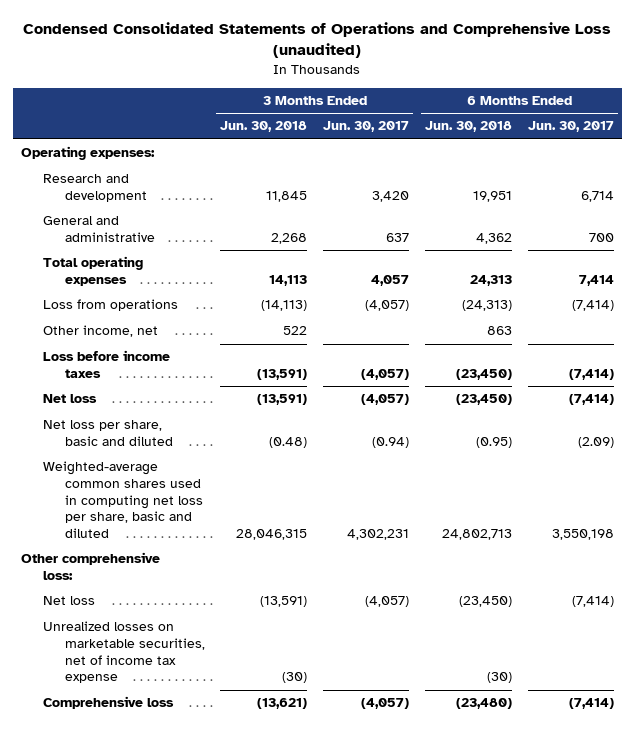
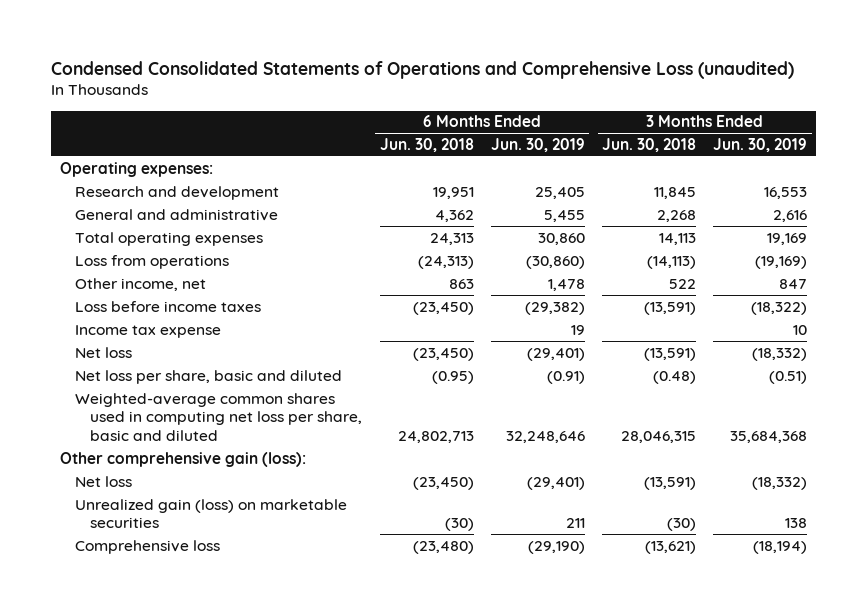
- | 3 Months Ended Jun. 30, 2018 | 3 Months Ended Jun. 30, 2017 | 6 Months Ended Jun. 30, 2018 | 6 Months Ended Jun. 30, 2017
+ | 6 Months Ended Jun. 30, 2018 | 6 Months Ended Jun. 30, 2019 | 3 Months Ended Jun. 30, 2018 | 3 Months Ended Jun. 30, 2019
+ Income tax expense | | 19 | | 10
- Other comprehensive loss:
+ Other comprehensive gain (loss):
- Unrealized losses on marketable securities, net of income tax expense | (30) | | (30) |
+ Unrealized gain (loss) on marketable securities | (30) | 211 | (30) | 138

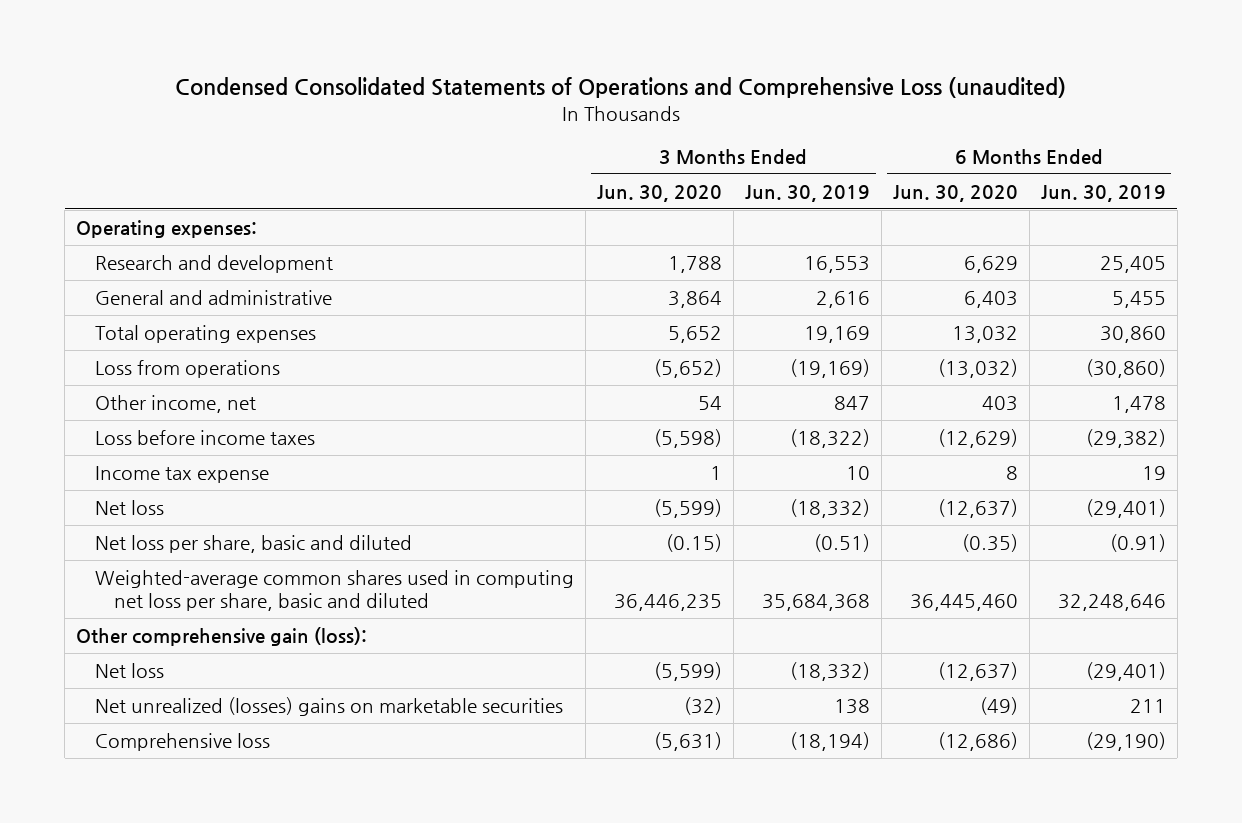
- | 6 Months Ended Jun. 30, 2018 | 6 Months Ended Jun. 30, 2019 | 3 Months Ended Jun. 30, 2018 | 3 Months Ended Jun. 30, 2019
+ | 3 Months Ended Jun. 30, 2020 | 3 Months Ended Jun. 30, 2019 | 6 Months Ended Jun. 30, 2020 | 6 Months Ended Jun. 30, 2019
- Unrealized gain (loss) on marketable securities | (30) | 211 | (30) | 138
+ Net unrealized (losses) gains on marketable securities | (32) | 138 | (49) | 211

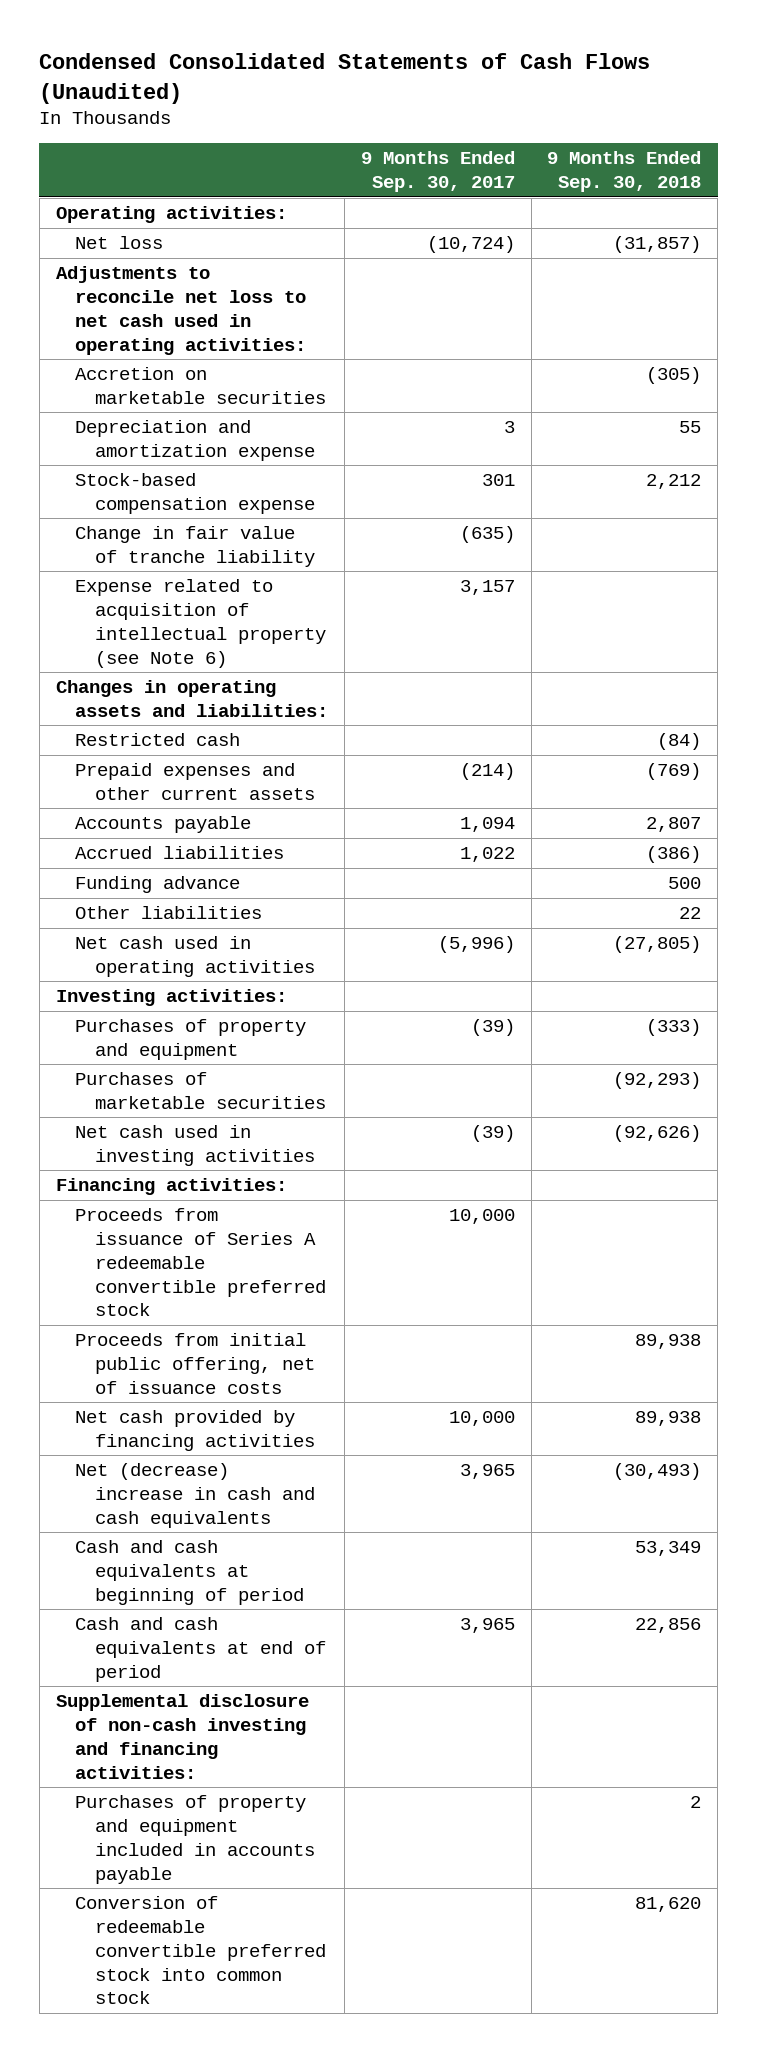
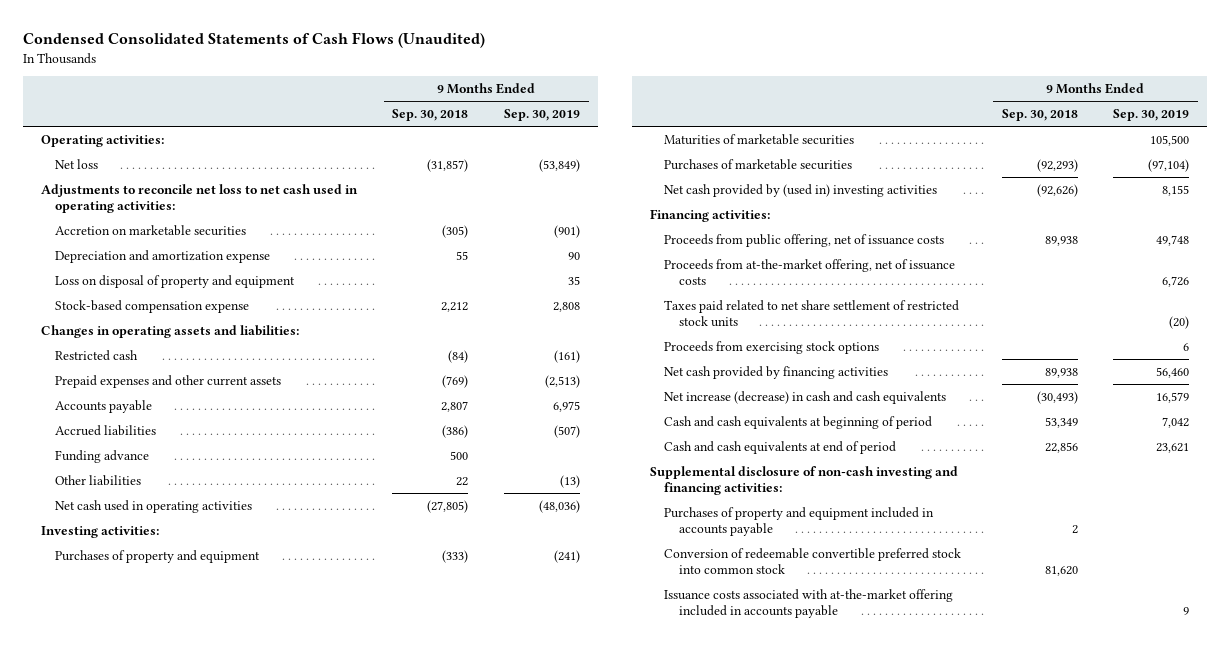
- | 9 Months Ended Sep. 30, 2017 | 9 Months Ended Sep. 30, 2018
+ | 9 Months Ended Sep. 30, 2018 | 9 Months Ended Sep. 30, 2019
+ Loss on disposal of property and equipment | | 35
- Change in fair value of tranche liability | (635) |
- Expense related to acquisition of intellectual property (see Note 6) | 3,157 |
+ Maturities of marketable securities | | 105,500
- Net cash used in investing activities | (39) | (92,626)
+ Net cash provided by (used in) investing activities | (92,626) | 8,155
- Proceeds from issuance of Series A redeemable convertible preferred stock | 10,000 |
- Proceeds from initial public offering, net of issuance costs | | 89,938
+ Proceeds from public offering, net of issuance costs | 89,938 | 49,748
+ Proceeds from at-the-market offering, net of issuance costs | | 6,726
+ Taxes paid related to net share settlement of restricted stock units | | (20)
+ Proceeds from exercising stock options | | 6
- Net (decrease) increase in cash and cash equivalents | 3,965 | (30,493)
+ Net increase (decrease) in cash and cash equivalents | (30,493) | 16,579
+ Issuance costs associated with at-the-market offering included in accounts payable | | 9

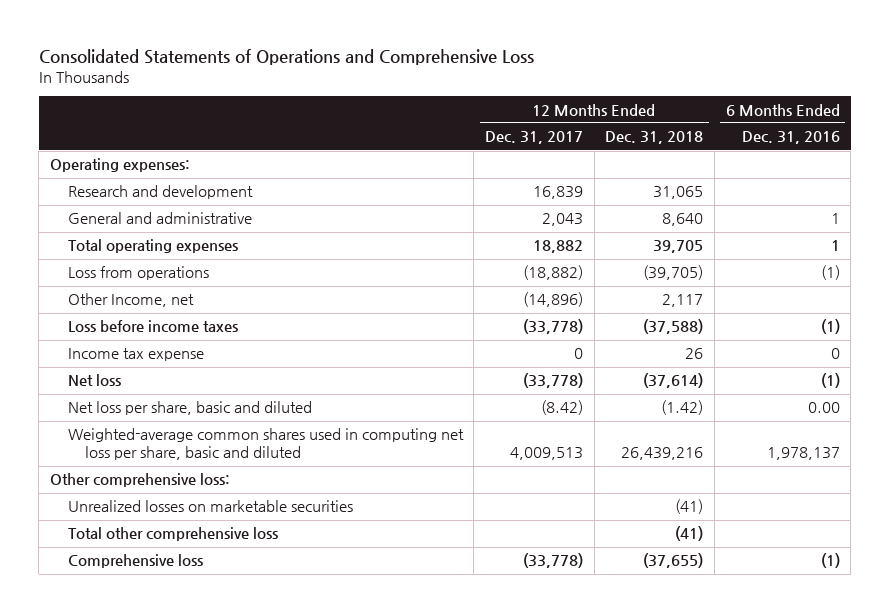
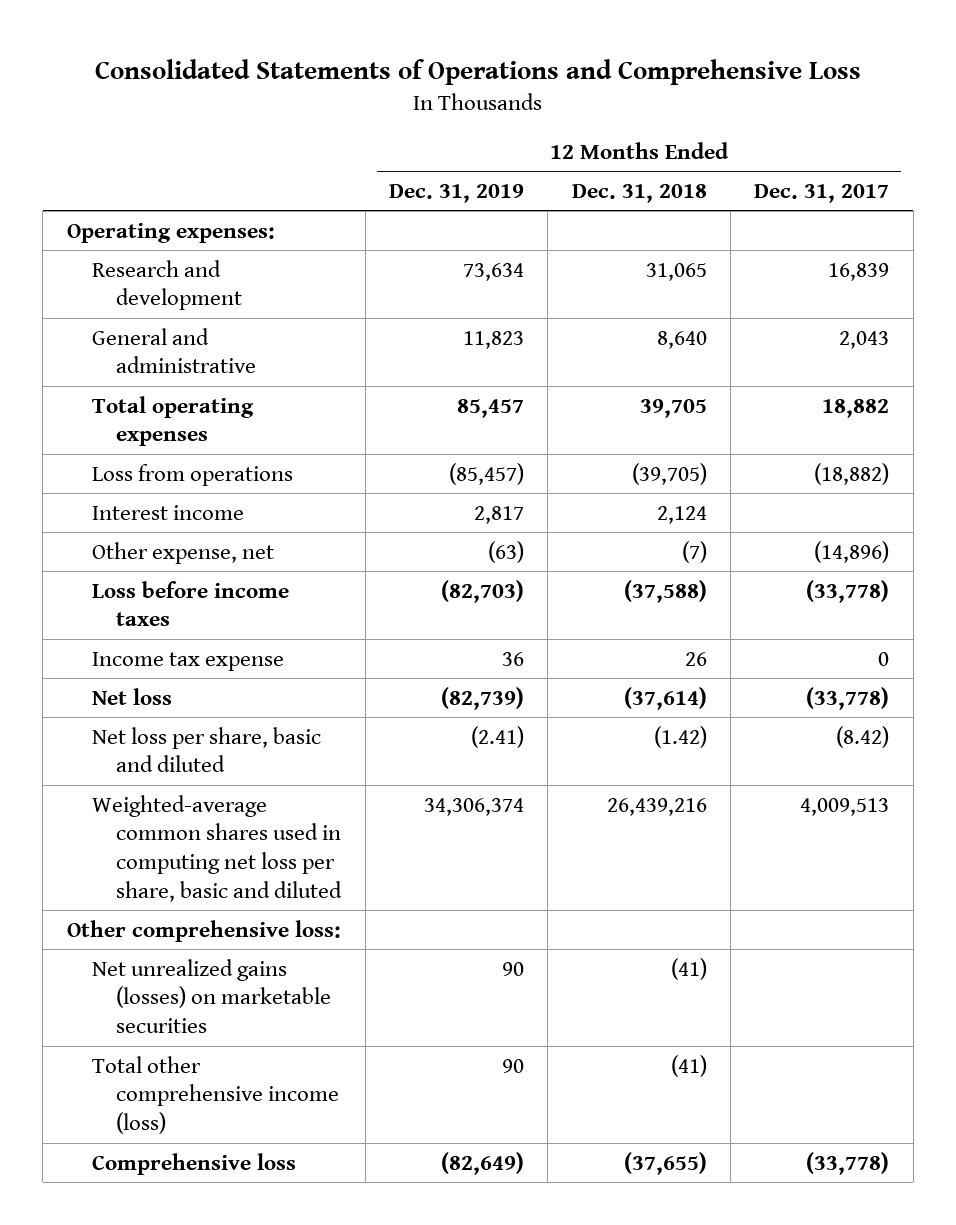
- | 12 Months Ended Dec. 31, 2017 | 12 Months Ended Dec. 31, 2018 | 6 Months Ended Dec. 31, 2016
+ | 12 Months Ended Dec. 31, 2019 | 12 Months Ended Dec. 31, 2018 | 12 Months Ended Dec. 31, 2017
- Other Income, net | (14,896) | 2,117 |
+ Interest income | 2,817 | 2,124 |
+ Other expense, net | (63) | (7) | (14,896)
- Unrealized losses on marketable securities | | (41) |
- Total other comprehensive loss | | (41) |
+ Net unrealized gains (losses) on marketable securities | 90 | (41) |
+ Total other comprehensive income (loss) | 90 | (41) |

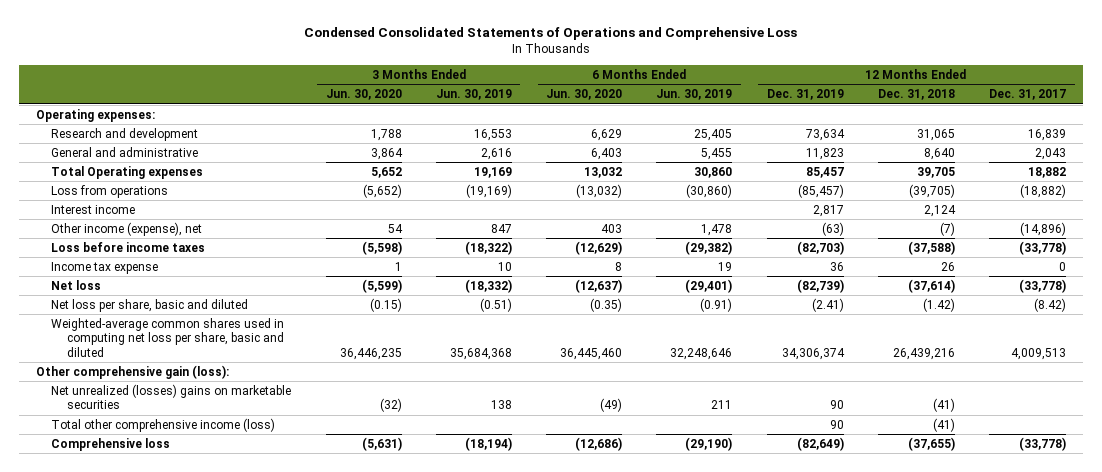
- Consolidated Statements of Operations and Comprehensive Loss
+ Condensed Consolidated Statements of Operations and Comprehensive Loss
- | 12 Months Ended Dec. 31, 2019 | 12 Months Ended Dec. 31, 2018 | 12 Months Ended Dec. 31, 2017
+ | 3 Months Ended Jun. 30, 2020 | 3 Months Ended Jun. 30, 2019 | 6 Months Ended Jun. 30, 2020 | 6 Months Ended Jun. 30, 2019 | 12 Months Ended Dec. 31, 2019 | 12 Months Ended Dec. 31, 2018 | 12 Months Ended Dec. 31, 2017
- Total operating expenses | 85,457 | 39,705 | 18,882
+ Total Operating expenses | 5,652 | 19,169 | 13,032 | 30,860 | 85,457 | 39,705 | 18,882
- Other expense, net | (63) | (7) | (14,896)
+ Other income (expense), net | 54 | 847 | 403 | 1,478 | (63) | (7) | (14,896)
- Other comprehensive loss:
- Net unrealized gains (losses) on marketable securities | 90 | (41) |
+ Other comprehensive gain (loss):
+ Net unrealized (losses) gains on marketable securities | (32) | 138 | (49) | 211 | 90 | (41) |

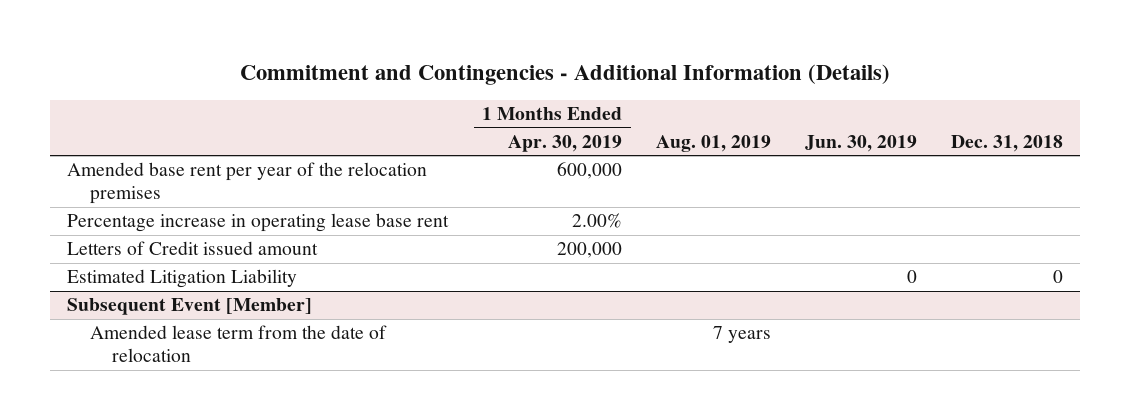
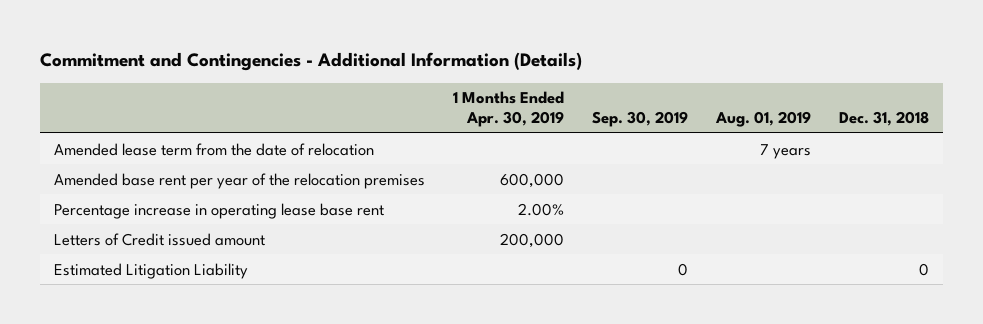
- | 1 Months Ended Apr. 30, 2019 | Aug. 01, 2019 | Jun. 30, 2019 | Dec. 31, 2018
+ | 1 Months Ended Apr. 30, 2019 | Sep. 30, 2019 | Aug. 01, 2019 | Dec. 31, 2018
+ Amended lease term from the date of relocation | | | 7 years |
- Subsequent Event [Member]
- Amended lease term from the date of relocation | | 7 years | |

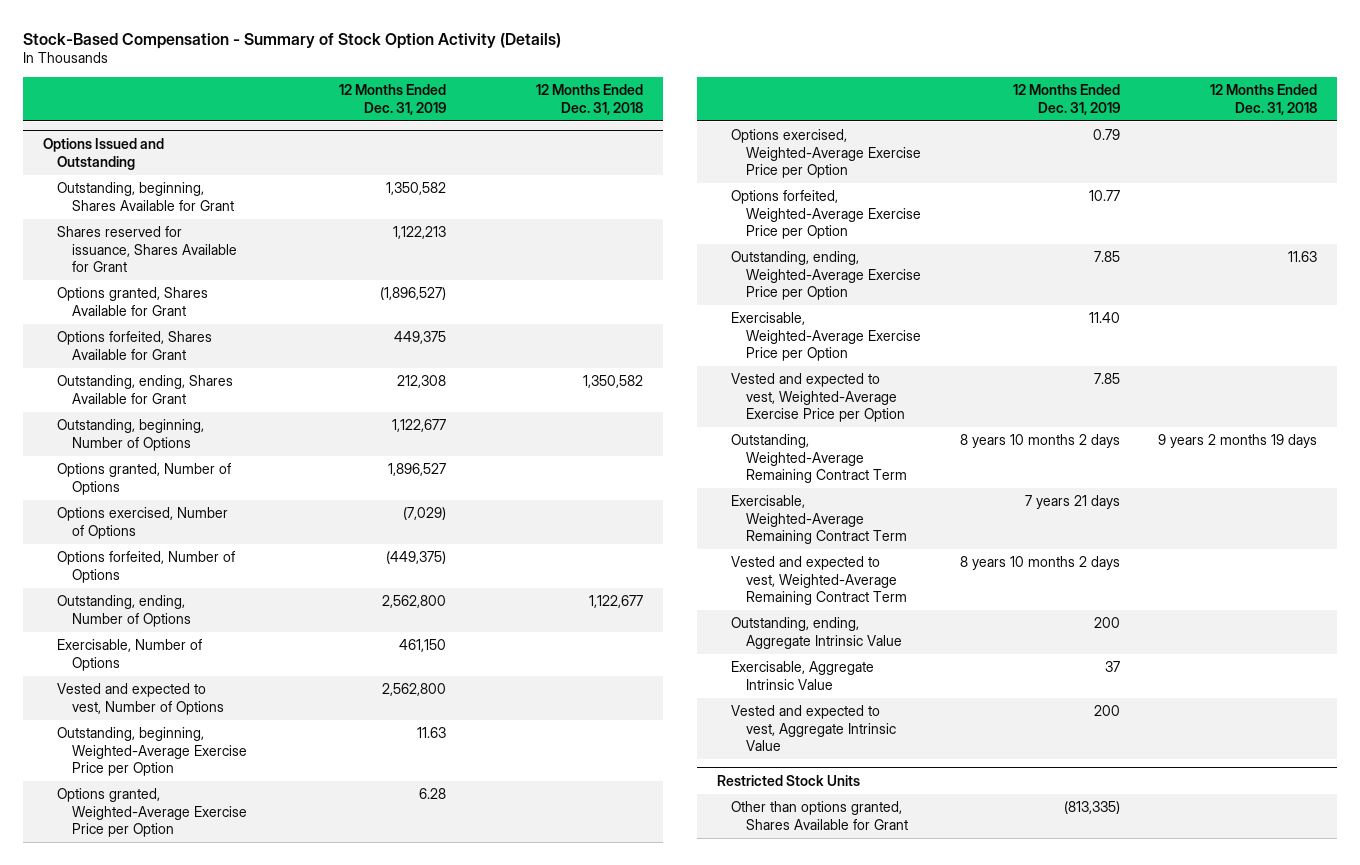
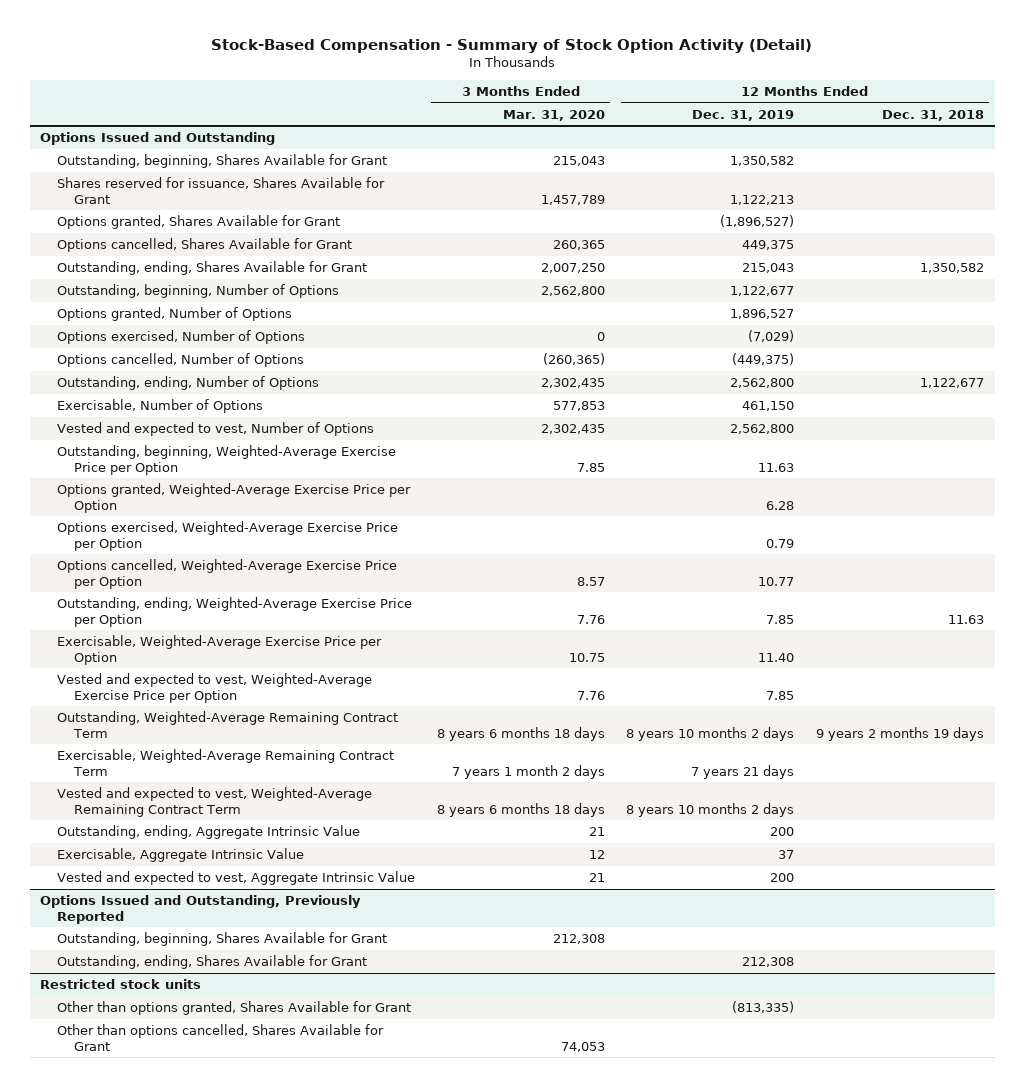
- Stock-Based Compensation - Summary of Stock Option Activity (Details)
+ Stock-Based Compensation - Summary of Stock Option Activity (Detail)
- | 12 Months Ended Dec. 31, 2019 | 12 Months Ended Dec. 31, 2018
+ | 3 Months Ended Mar. 31, 2020 | 12 Months Ended Dec. 31, 2019 | 12 Months Ended Dec. 31, 2018
@ Options Issued and Outstanding
- Options forfeited, Shares Available for Grant | 449,375 |
- Outstanding, ending, Shares Available for Grant | 212,308 | 1,350,582
+ Options cancelled, Shares Available for Grant | 260,365 | 449,375 |
+ Outstanding, ending, Shares Available for Grant | 2,007,250 | 215,043 | 1,350,582
- Options forfeited, Number of Options | (449,375) |
+ Options cancelled, Number of Options | (260,365) | (449,375) |
- Options forfeited, Weighted-Average Exercise Price per Option | 10.77 |
+ Options cancelled, Weighted-Average Exercise Price per Option | 8.57 | 10.77 |
- Restricted Stock Units
+ Options Issued and Outstanding, Previously Reported
+ Outstanding, beginning, Shares Available for Grant | 212,308 | |
+ Outstanding, ending, Shares Available for Grant | | 212,308 |
+ Restricted stock units
+ Other than options cancelled, Shares Available for Grant | 74,053 | |

